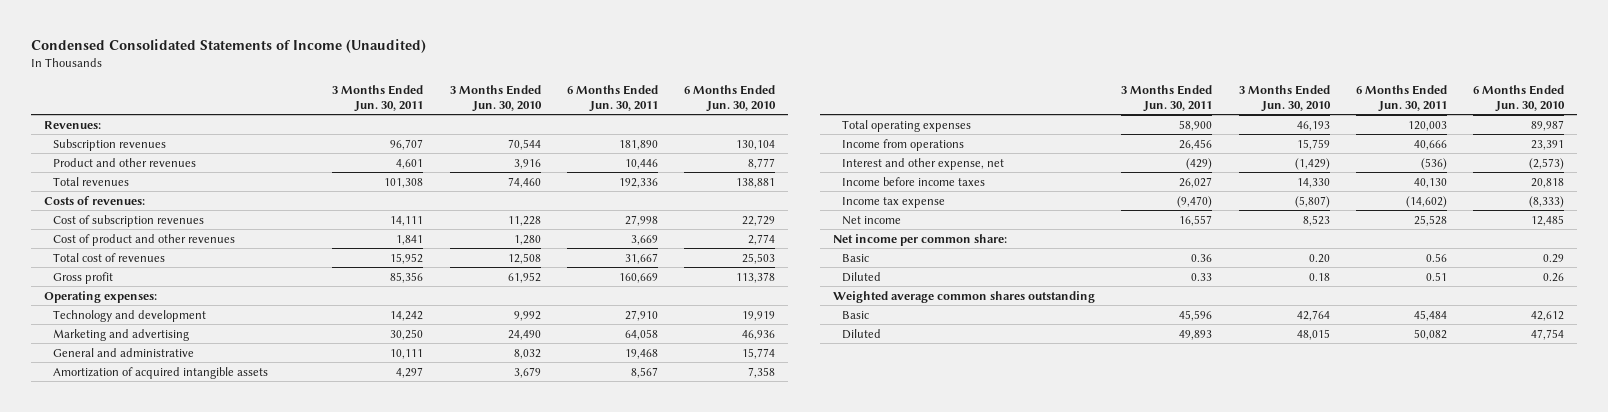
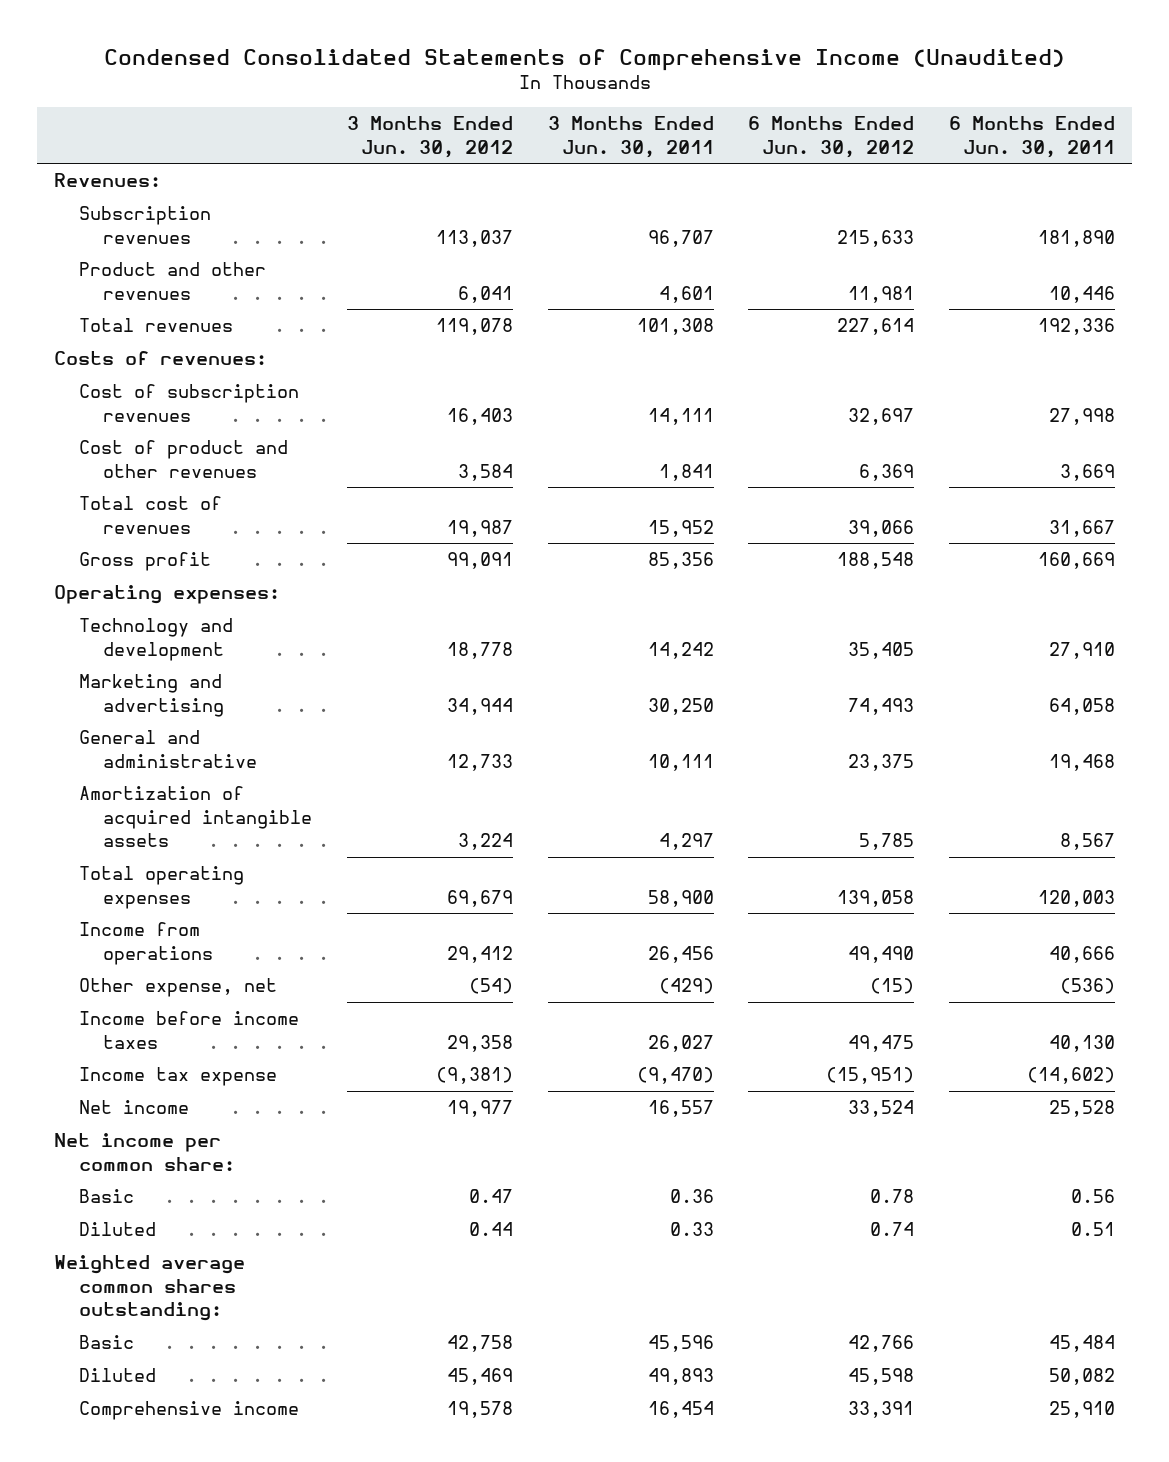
- Condensed Consolidated Statements of Income (Unaudited)
+ Condensed Consolidated Statements of Comprehensive Income (Unaudited)
- | 3 Months Ended Jun. 30, 2011 | 3 Months Ended Jun. 30, 2010 | 6 Months Ended Jun. 30, 2011 | 6 Months Ended Jun. 30, 2010
+ | 3 Months Ended Jun. 30, 2012 | 3 Months Ended Jun. 30, 2011 | 6 Months Ended Jun. 30, 2012 | 6 Months Ended Jun. 30, 2011
- Interest and other expense, net | (429) | (1,429) | (536) | (2,573)
+ Other expense, net | (54) | (429) | (15) | (536)
- Weighted average common shares outstanding
+ Weighted average common shares outstanding:
+ Comprehensive income | 19,578 | 16,454 | 33,391 | 25,910

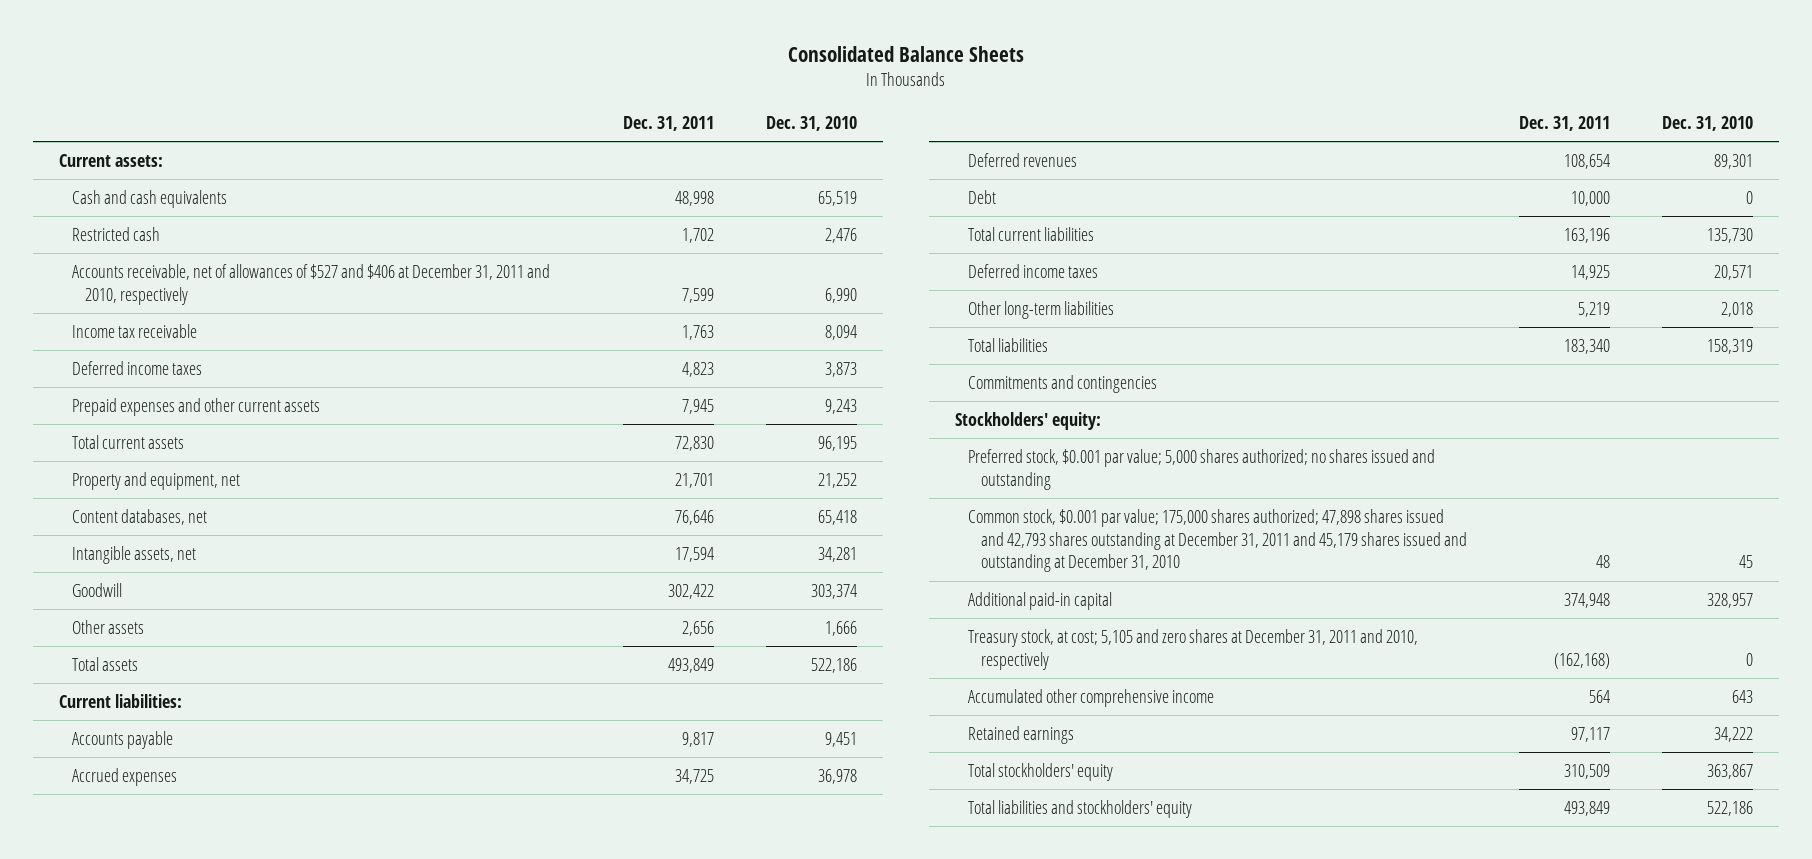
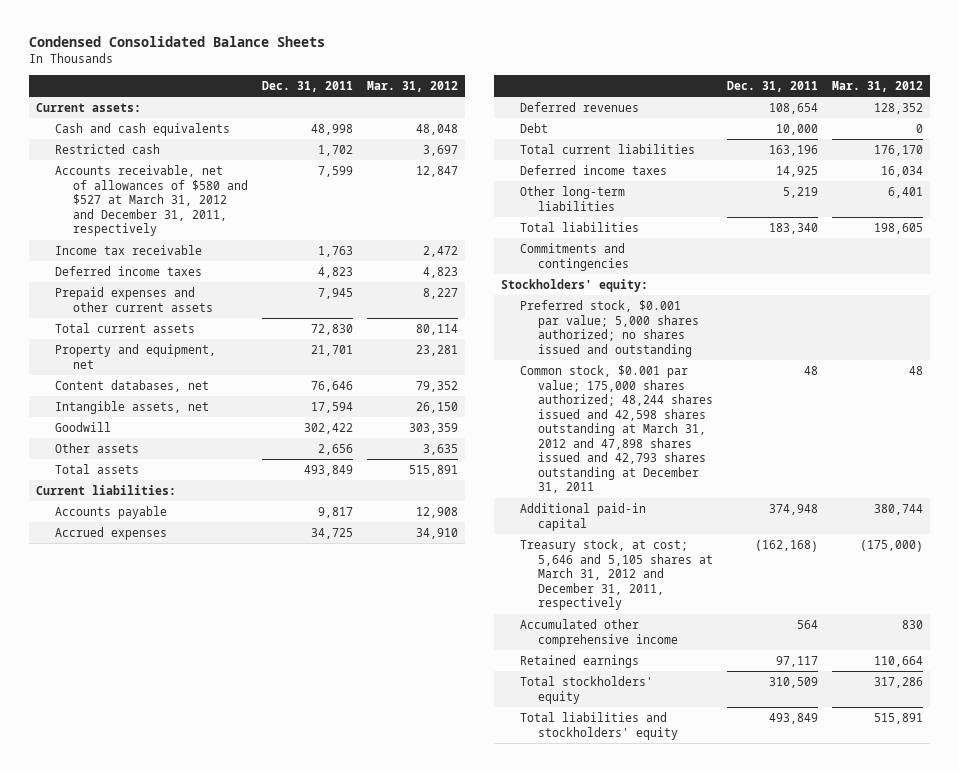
- Consolidated Balance Sheets
+ Condensed Consolidated Balance Sheets
- | Dec. 31, 2011 | Dec. 31, 2010
+ | Dec. 31, 2011 | Mar. 31, 2012
- Accounts receivable, net of allowances of $527 and $406 at December 31, 2011 and 2010, respectively | 7,599 | 6,990
+ Accounts receivable, net of allowances of $580 and $527 at March 31, 2012 and December 31, 2011, respectively | 7,599 | 12,847
- Common stock, $0.001 par value; 175,000 shares authorized; 47,898 shares issued and 42,793 shares outstanding at December 31, 2011 and 45,179 shares issued and outstanding at December 31, 2010 | 48 | 45
+ Common stock, $0.001 par value; 175,000 shares authorized; 48,244 shares issued and 42,598 shares outstanding at March 31, 2012 and 47,898 shares issued and 42,793 shares outstanding at December 31, 2011 | 48 | 48
- Treasury stock, at cost; 5,105 and zero shares at December 31, 2011 and 2010, respectively | (162,168) | 0
+ Treasury stock, at cost; 5,646 and 5,105 shares at March 31, 2012 and December 31, 2011, respectively | (162,168) | (175,000)

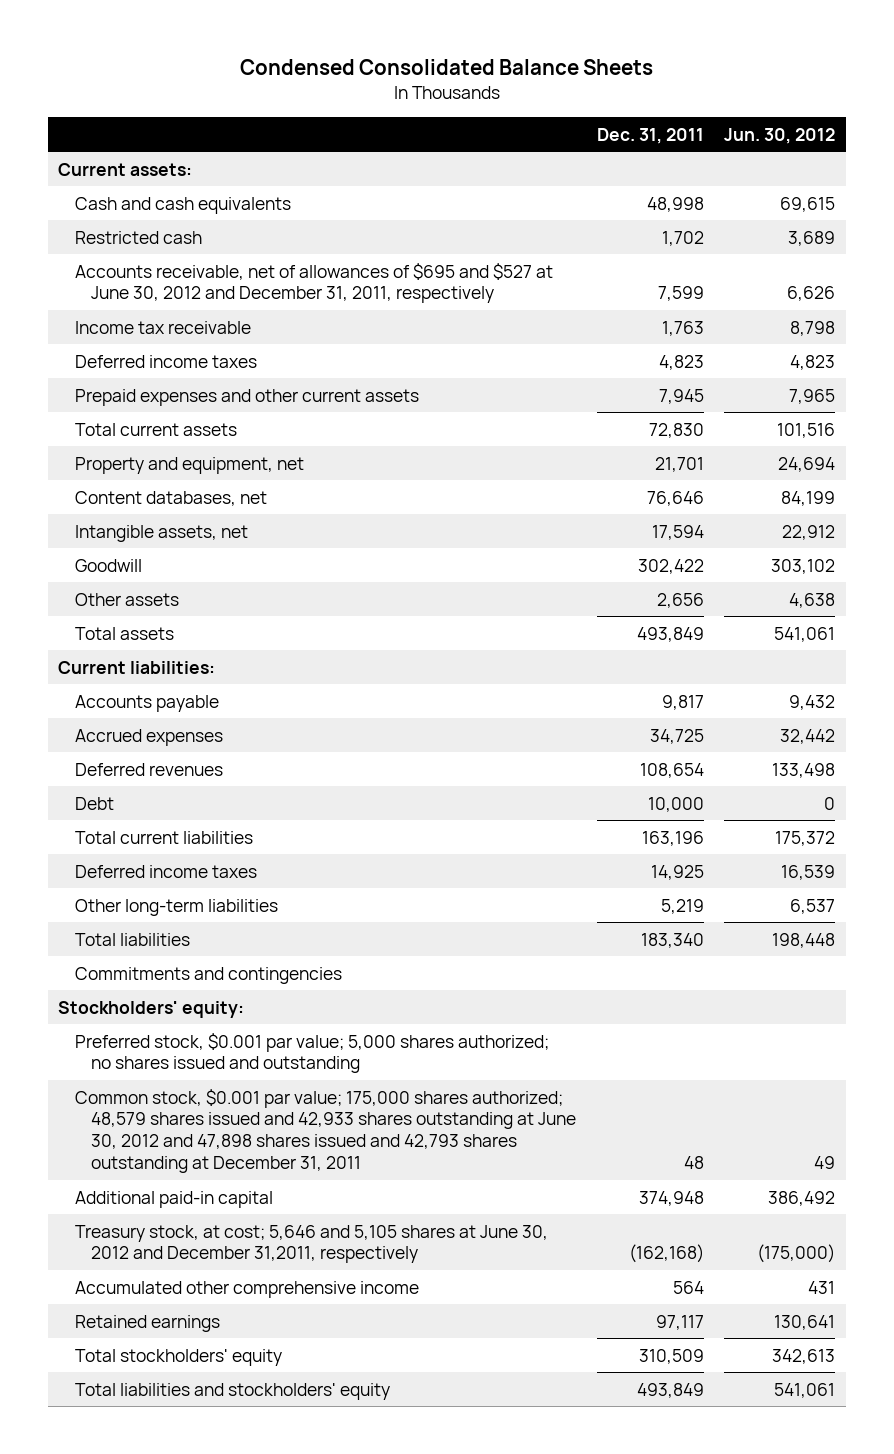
- | Dec. 31, 2011 | Mar. 31, 2012
+ | Dec. 31, 2011 | Jun. 30, 2012
- Accounts receivable, net of allowances of $580 and $527 at March 31, 2012 and December 31, 2011, respectively | 7,599 | 12,847
+ Accounts receivable, net of allowances of $695 and $527 at June 30, 2012 and December 31, 2011, respectively | 7,599 | 6,626
- Common stock, $0.001 par value; 175,000 shares authorized; 48,244 shares issued and 42,598 shares outstanding at March 31, 2012 and 47,898 shares issued and 42,793 shares outstanding at December 31, 2011 | 48 | 48
+ Common stock, $0.001 par value; 175,000 shares authorized; 48,579 shares issued and 42,933 shares outstanding at June 30, 2012 and 47,898 shares issued and 42,793 shares outstanding at December 31, 2011 | 48 | 49
- Treasury stock, at cost; 5,646 and 5,105 shares at March 31, 2012 and December 31, 2011, respectively | (162,168) | (175,000)
+ Treasury stock, at cost; 5,646 and 5,105 shares at June 30, 2012 and December 31,2011, respectively | (162,168) | (175,000)

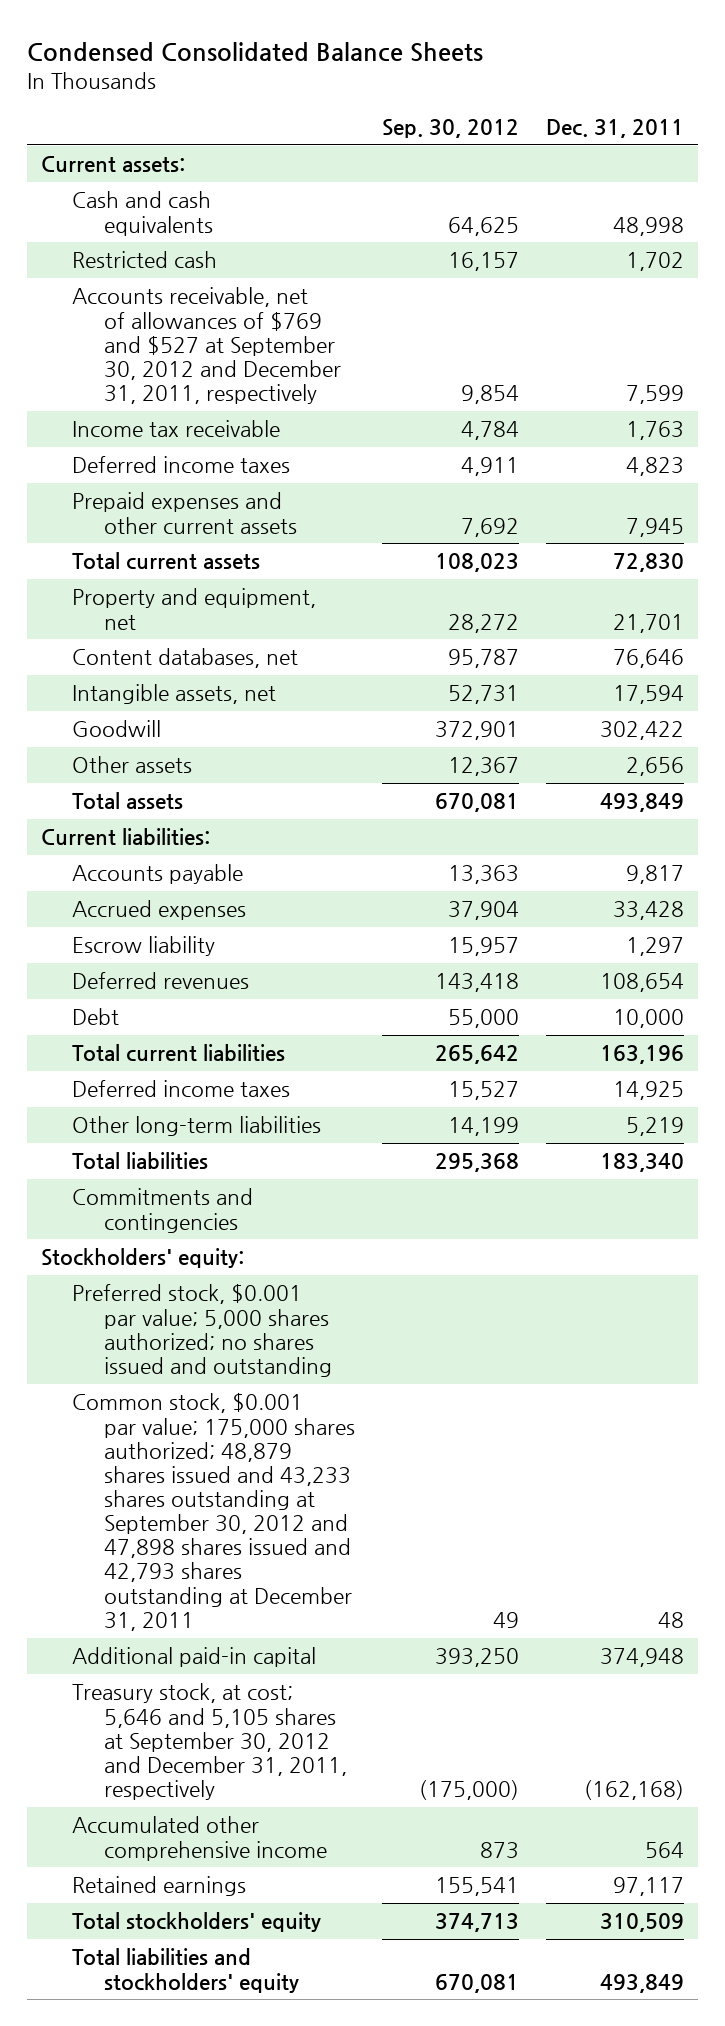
- | Dec. 31, 2011 | Jun. 30, 2012
+ | Sep. 30, 2012 | Dec. 31, 2011
- Accounts receivable, net of allowances of $695 and $527 at June 30, 2012 and December 31, 2011, respectively | 7,599 | 6,626
+ Accounts receivable, net of allowances of $769 and $527 at September 30, 2012 and December 31, 2011, respectively | 9,854 | 7,599
- Accrued expenses | 34,725 | 32,442
+ Accrued expenses | 37,904 | 33,428
+ Escrow liability | 15,957 | 1,297
- Common stock, $0.001 par value; 175,000 shares authorized; 48,579 shares issued and 42,933 shares outstanding at June 30, 2012 and 47,898 shares issued and 42,793 shares outstanding at December 31, 2011 | 48 | 49
+ Common stock, $0.001 par value; 175,000 shares authorized; 48,879 shares issued and 43,233 shares outstanding at September 30, 2012 and 47,898 shares issued and 42,793 shares outstanding at December 31, 2011 | 49 | 48
- Treasury stock, at cost; 5,646 and 5,105 shares at June 30, 2012 and December 31,2011, respectively | (162,168) | (175,000)
+ Treasury stock, at cost; 5,646 and 5,105 shares at September 30, 2012 and December 31, 2011, respectively | (175,000) | (162,168)

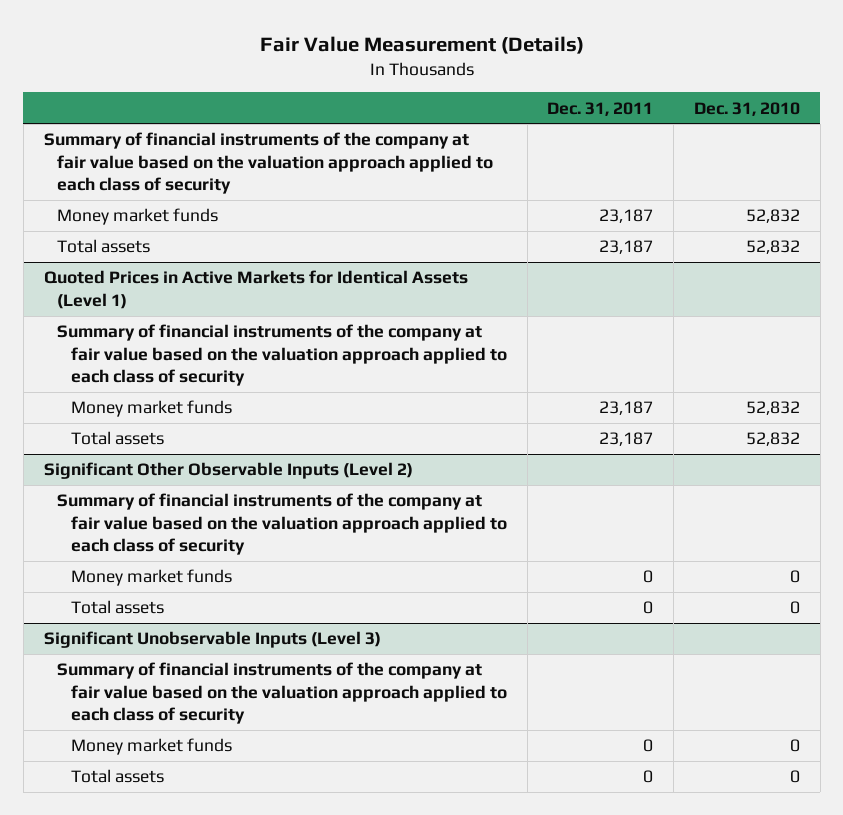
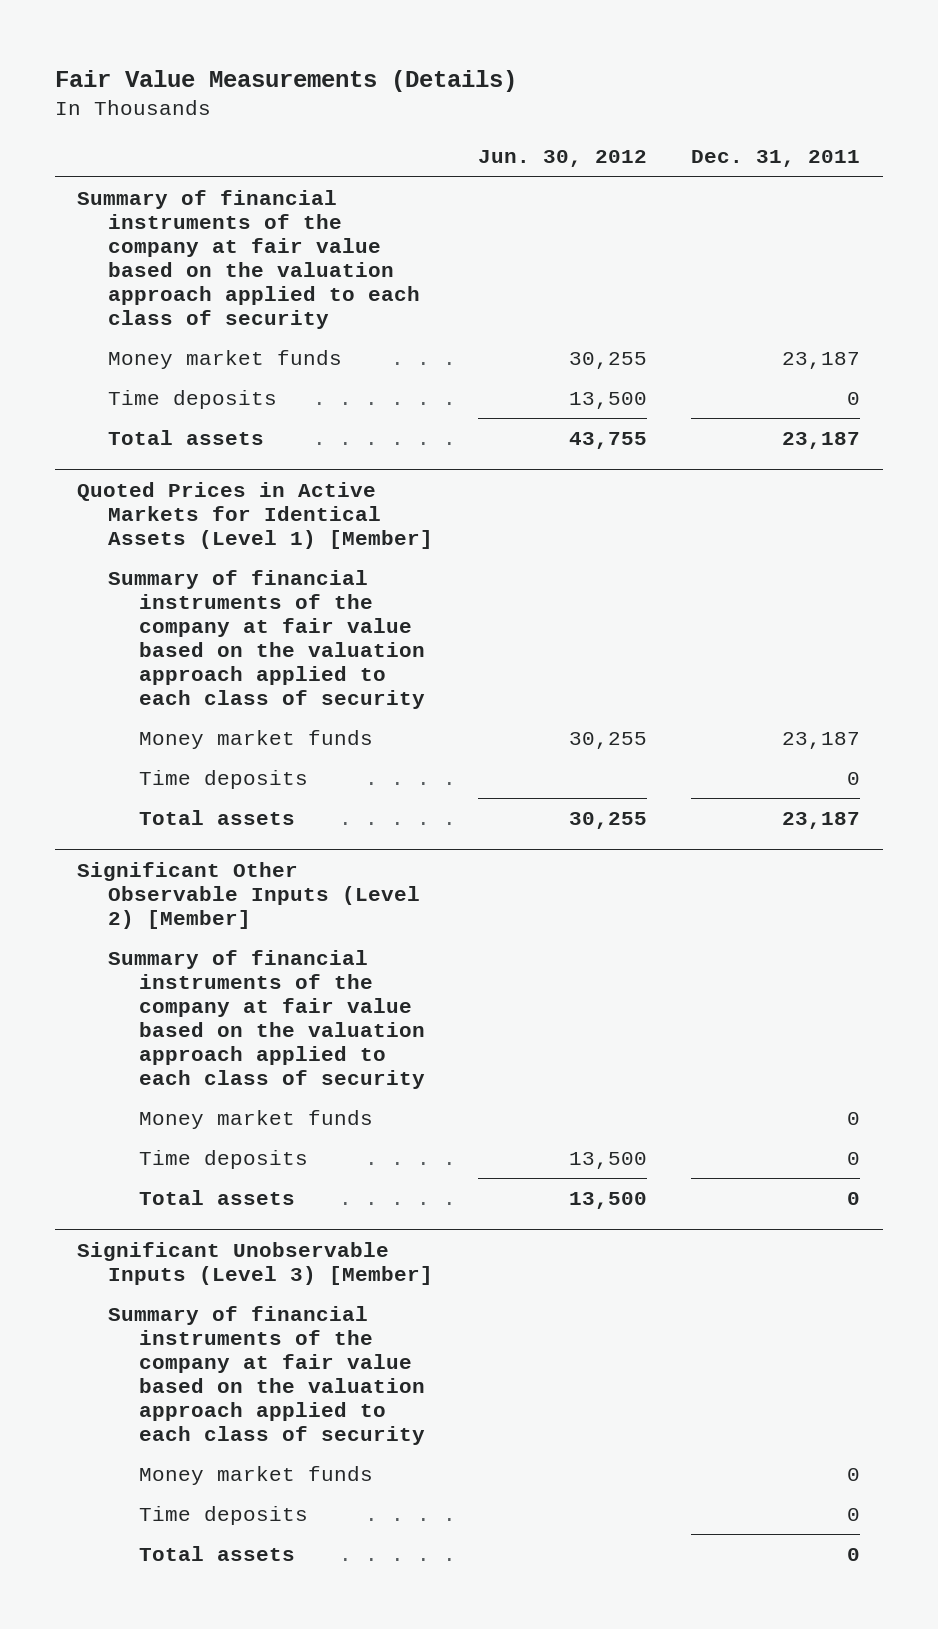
- Fair Value Measurement (Details)
+ Fair Value Measurements (Details)
- | Dec. 31, 2011 | Dec. 31, 2010
+ | Jun. 30, 2012 | Dec. 31, 2011
+ Time deposits | 13,500 | 0
- Quoted Prices in Active Markets for Identical Assets (Level 1)
+ Quoted Prices in Active Markets for Identical Assets (Level 1) [Member]
+ Time deposits | | 0
- Significant Other Observable Inputs (Level 2)
+ Significant Other Observable Inputs (Level 2) [Member]
+ Time deposits | 13,500 | 0
- Significant Unobservable Inputs (Level 3)
+ Significant Unobservable Inputs (Level 3) [Member]
+ Time deposits | | 0

